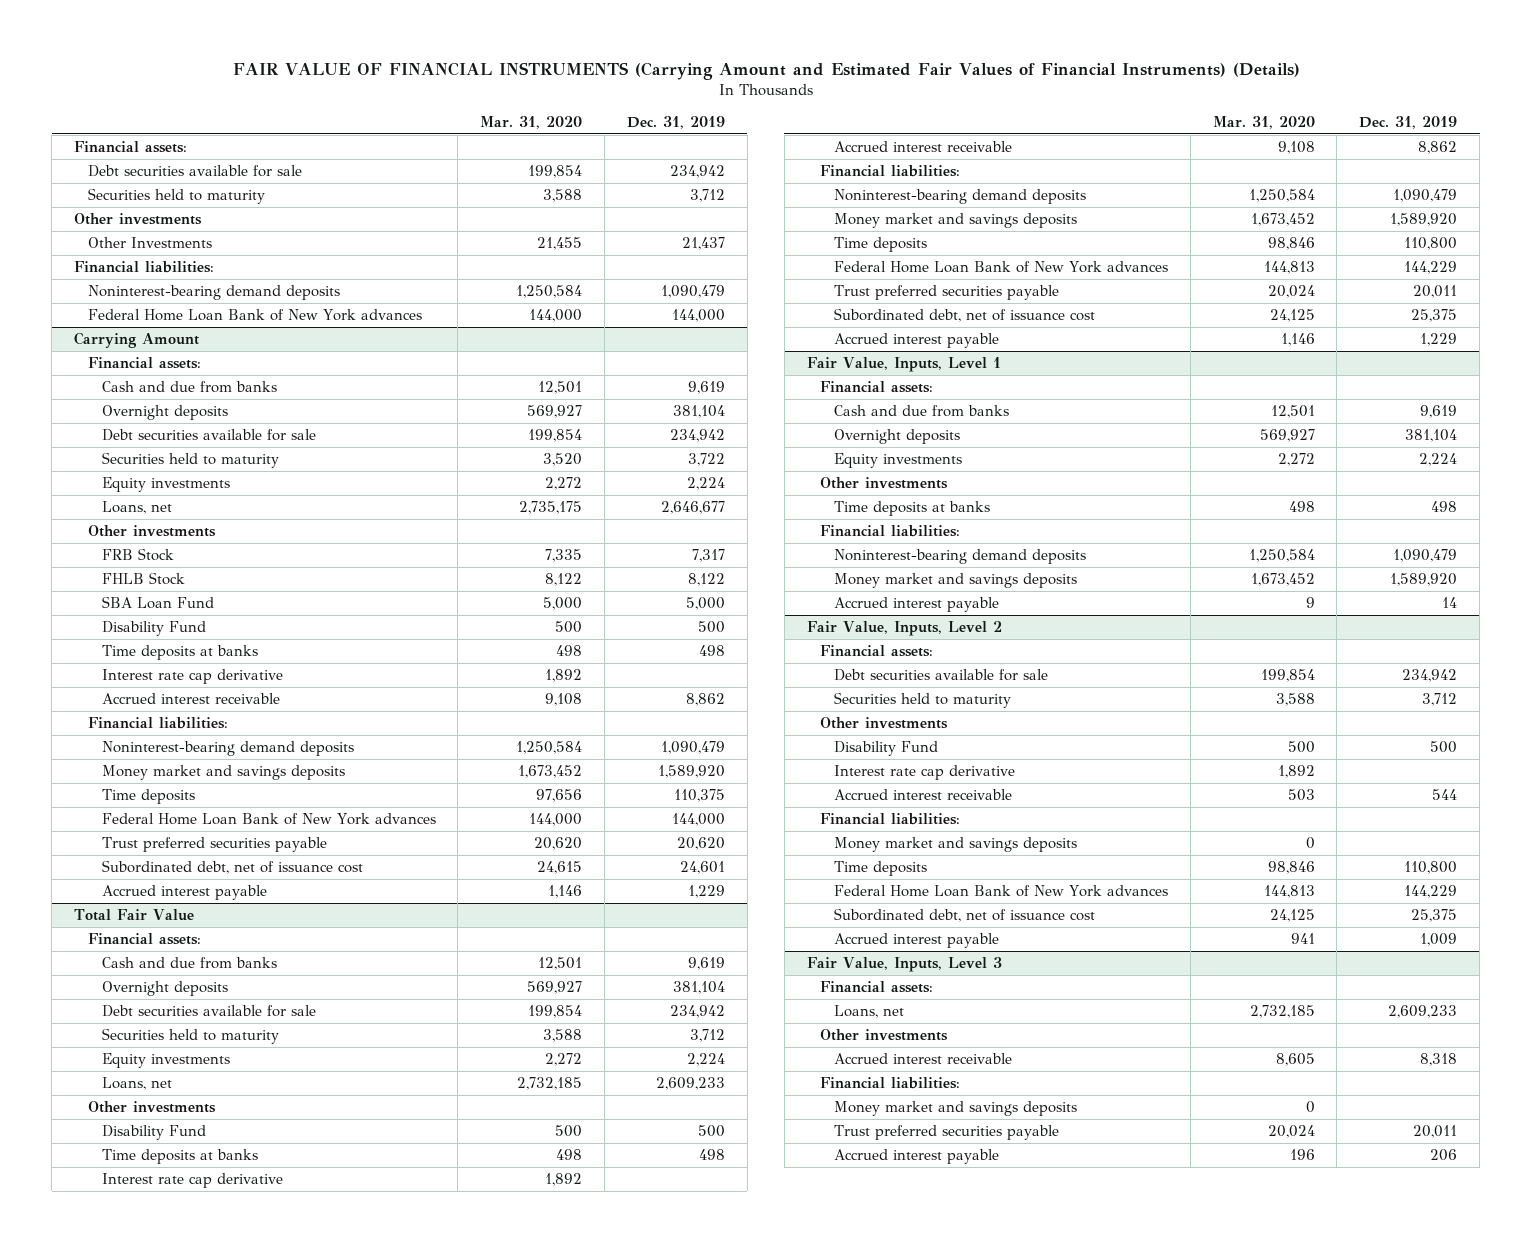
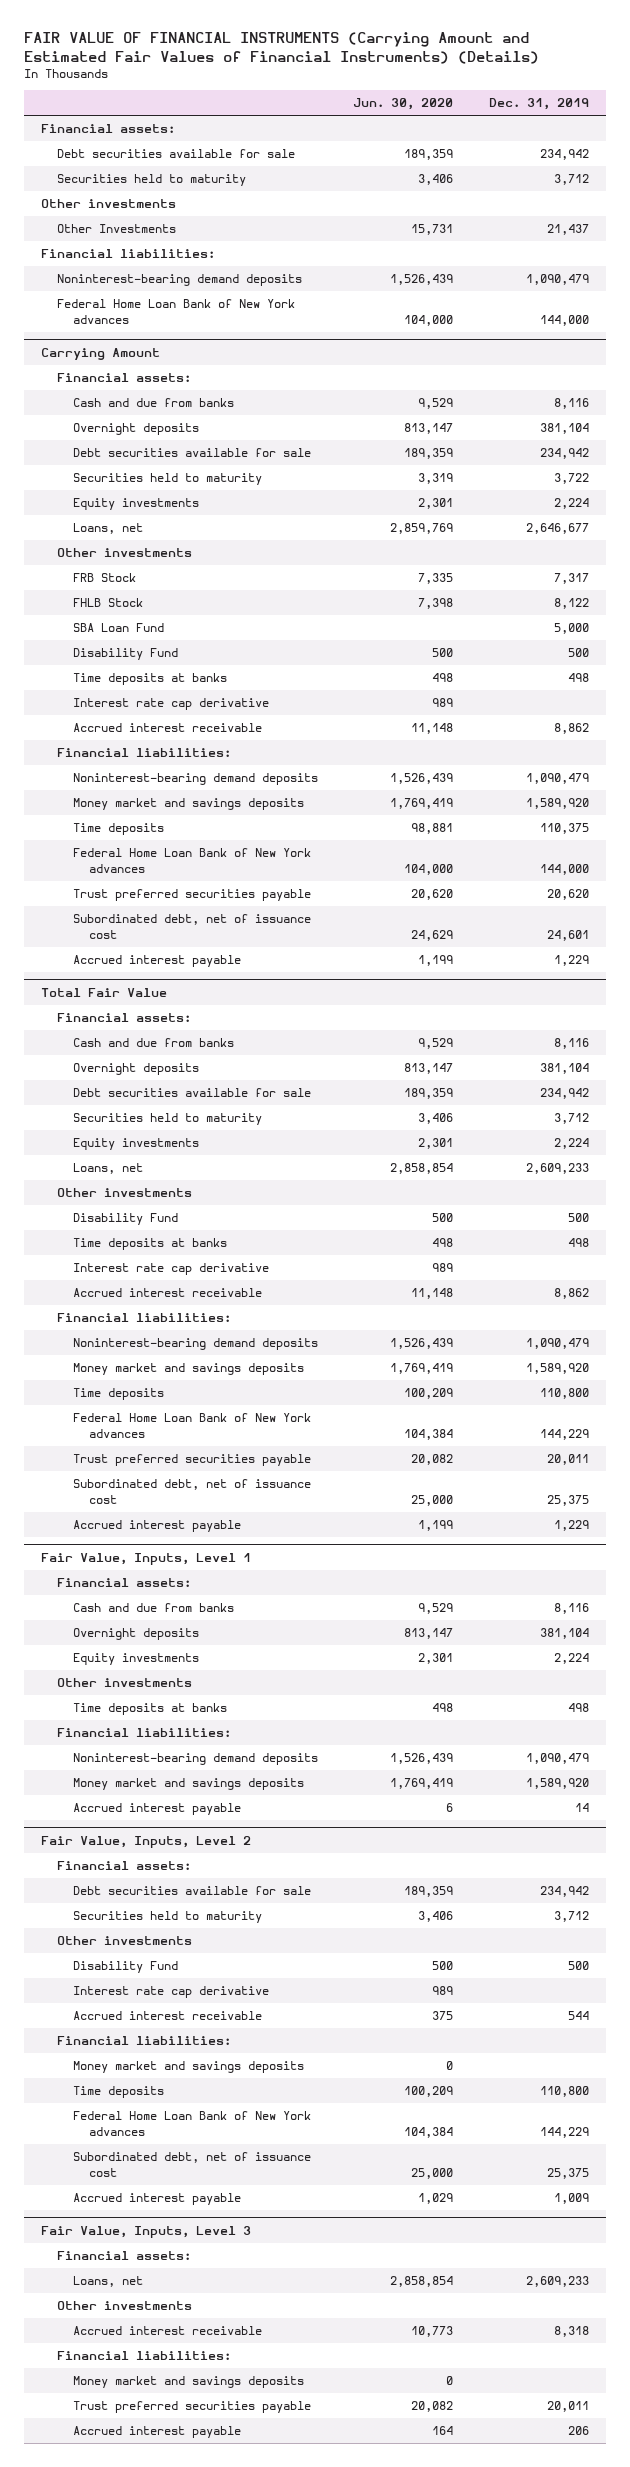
- | Mar. 31, 2020 | Dec. 31, 2019
+ | Jun. 30, 2020 | Dec. 31, 2019
@ Carrying Amount
- Cash and due from banks | 12,501 | 9,619
+ Cash and due from banks | 9,529 | 8,116
@ Total Fair Value
- Cash and due from banks | 12,501 | 9,619
+ Cash and due from banks | 9,529 | 8,116
@ Fair Value, Inputs, Level 1
- Cash and due from banks | 12,501 | 9,619
+ Cash and due from banks | 9,529 | 8,116

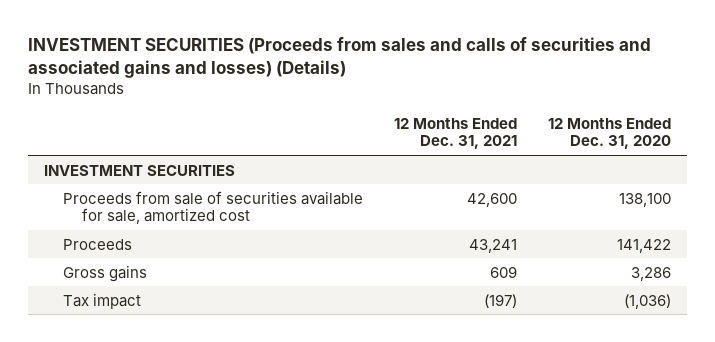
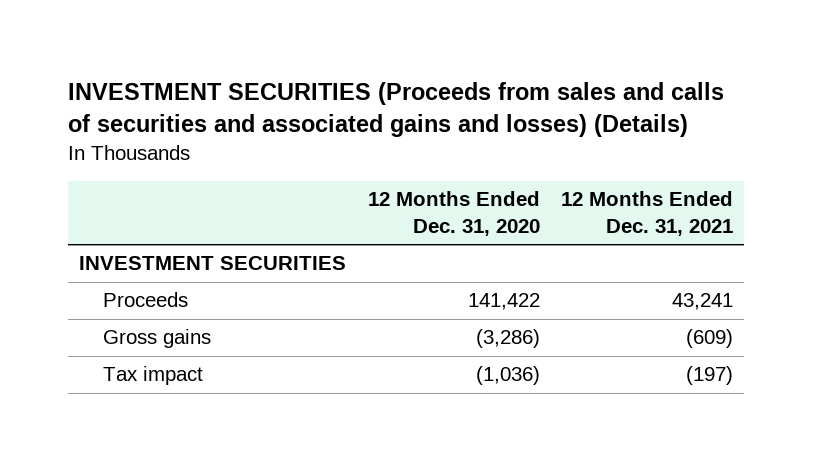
- | 12 Months Ended Dec. 31, 2021 | 12 Months Ended Dec. 31, 2020
+ | 12 Months Ended Dec. 31, 2020 | 12 Months Ended Dec. 31, 2021
- Proceeds from sale of securities available for sale, amortized cost | 42,600 | 138,100
- Gross gains | 609 | 3,286
+ Gross gains | (3,286) | (609)

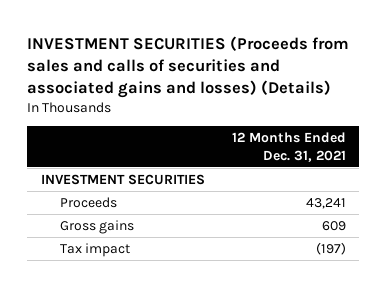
- | 12 Months Ended Dec. 31, 2020 | 12 Months Ended Dec. 31, 2021
+ | 12 Months Ended Dec. 31, 2021
- Gross gains | (3,286) | (609)
+ Gross gains | 609

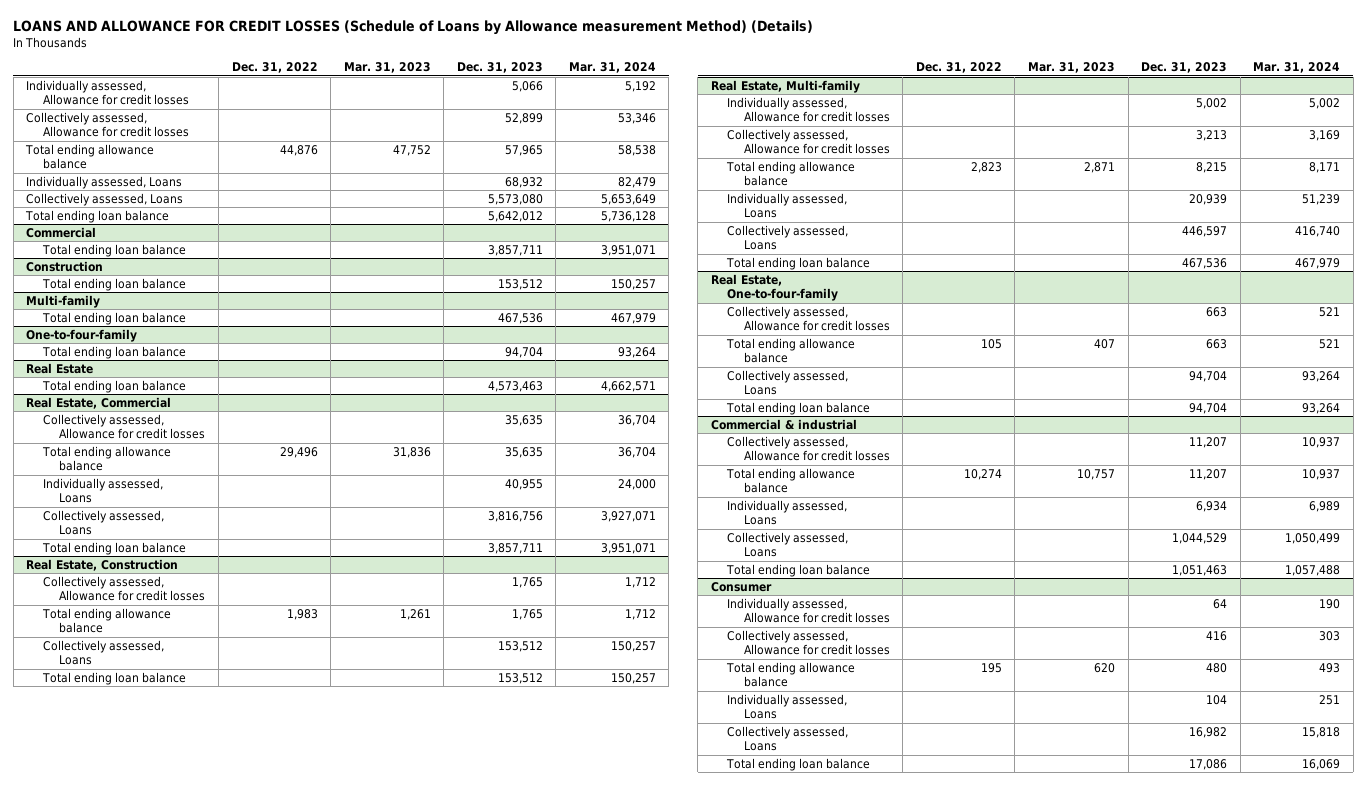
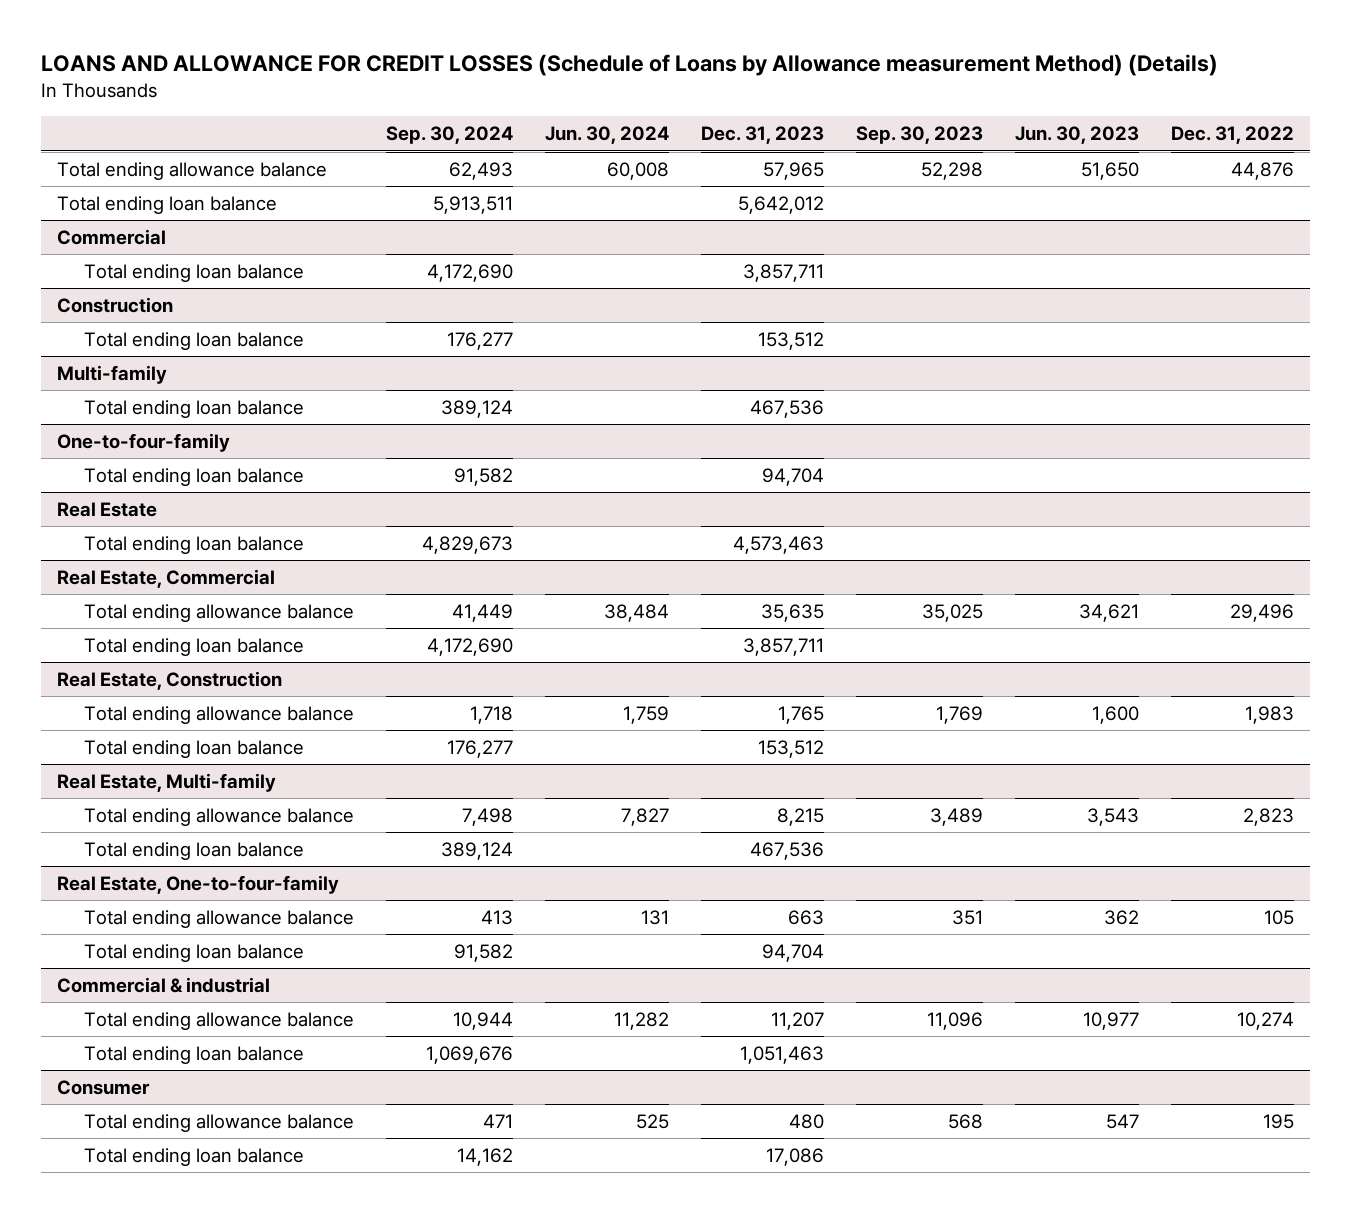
- | Dec. 31, 2022 | Mar. 31, 2023 | Dec. 31, 2023 | Mar. 31, 2024
+ | Sep. 30, 2024 | Jun. 30, 2024 | Dec. 31, 2023 | Sep. 30, 2023 | Jun. 30, 2023 | Dec. 31, 2022
- Individually assessed, Allowance for credit losses | | | 5,066 | 5,192
- Collectively assessed, Allowance for credit losses | | | 52,899 | 53,346
- Individually assessed, Loans | | | 68,932 | 82,479
- Collectively assessed, Loans | | | 5,573,080 | 5,653,649
@ Real Estate, Commercial
- Collectively assessed, Allowance for credit losses | | | 35,635 | 36,704
- Individually assessed, Loans | | | 40,955 | 24,000
- Collectively assessed, Loans | | | 3,816,756 | 3,927,071
@ Real Estate, Construction
- Collectively assessed, Allowance for credit losses | | | 1,765 | 1,712
- Collectively assessed, Loans | | | 153,512 | 150,257
@ Real Estate, Multi-family
- Individually assessed, Allowance for credit losses | | | 5,002 | 5,002
- Collectively assessed, Allowance for credit losses | | | 3,213 | 3,169
- Individually assessed, Loans | | | 20,939 | 51,239
- Collectively assessed, Loans | | | 446,597 | 416,740
@ Real Estate, One-to-four-family
- Collectively assessed, Allowance for credit losses | | | 663 | 521
- Collectively assessed, Loans | | | 94,704 | 93,264
@ Commercial & industrial
- Collectively assessed, Allowance for credit losses | | | 11,207 | 10,937
- Individually assessed, Loans | | | 6,934 | 6,989
- Collectively assessed, Loans | | | 1,044,529 | 1,050,499
@ Consumer
- Individually assessed, Allowance for credit losses | | | 64 | 190
- Collectively assessed, Allowance for credit losses | | | 416 | 303
- Individually assessed, Loans | | | 104 | 251
- Collectively assessed, Loans | | | 16,982 | 15,818

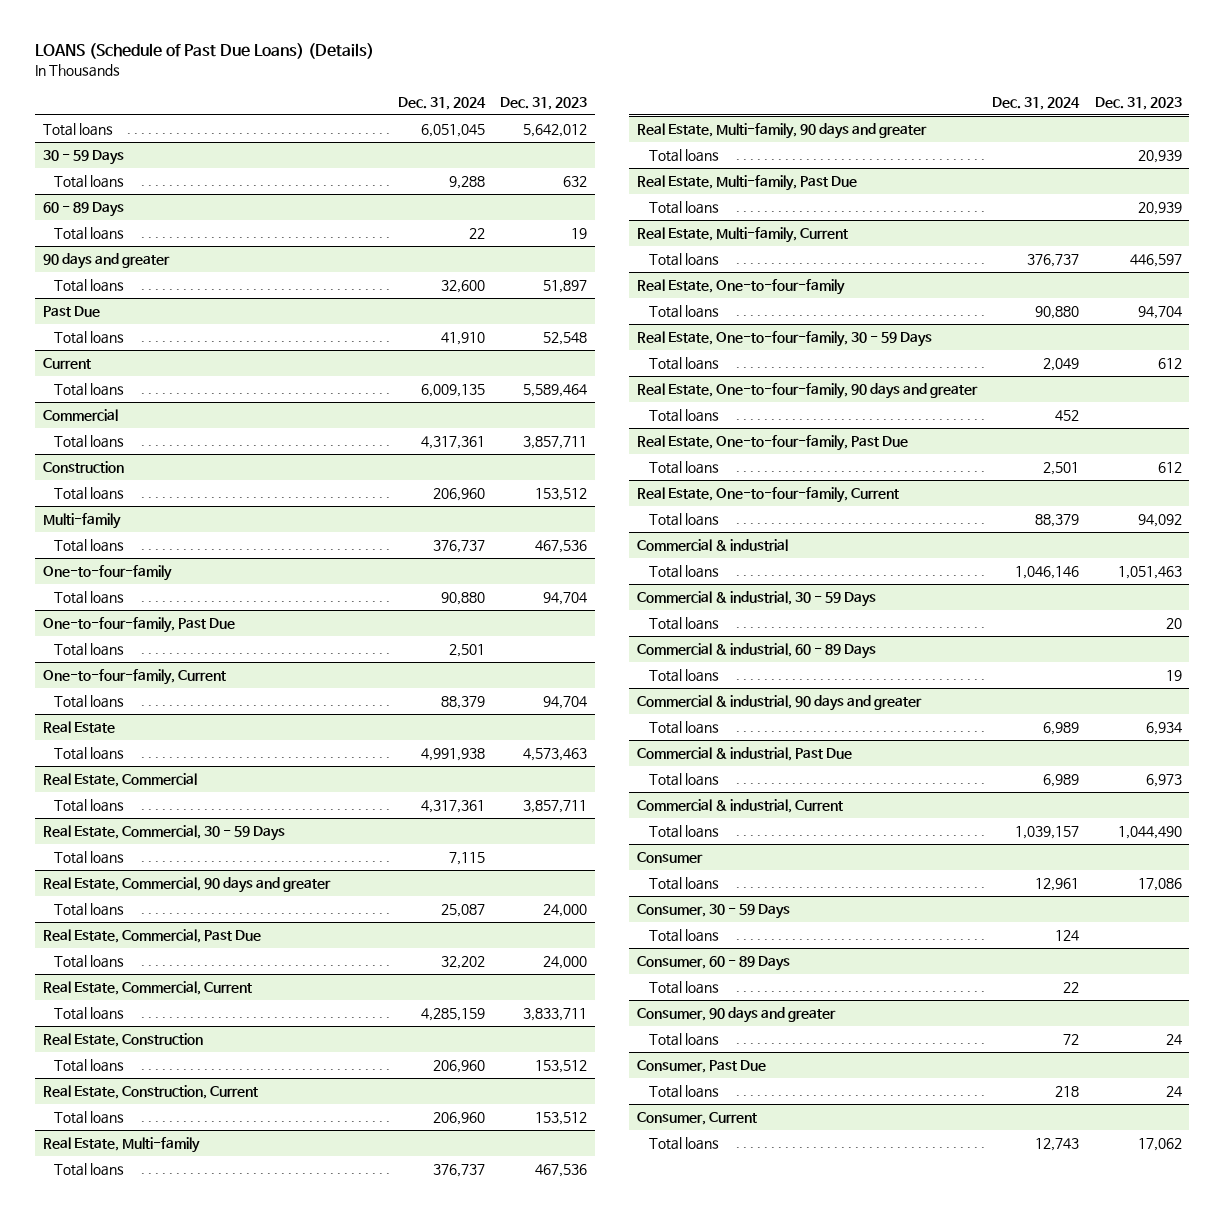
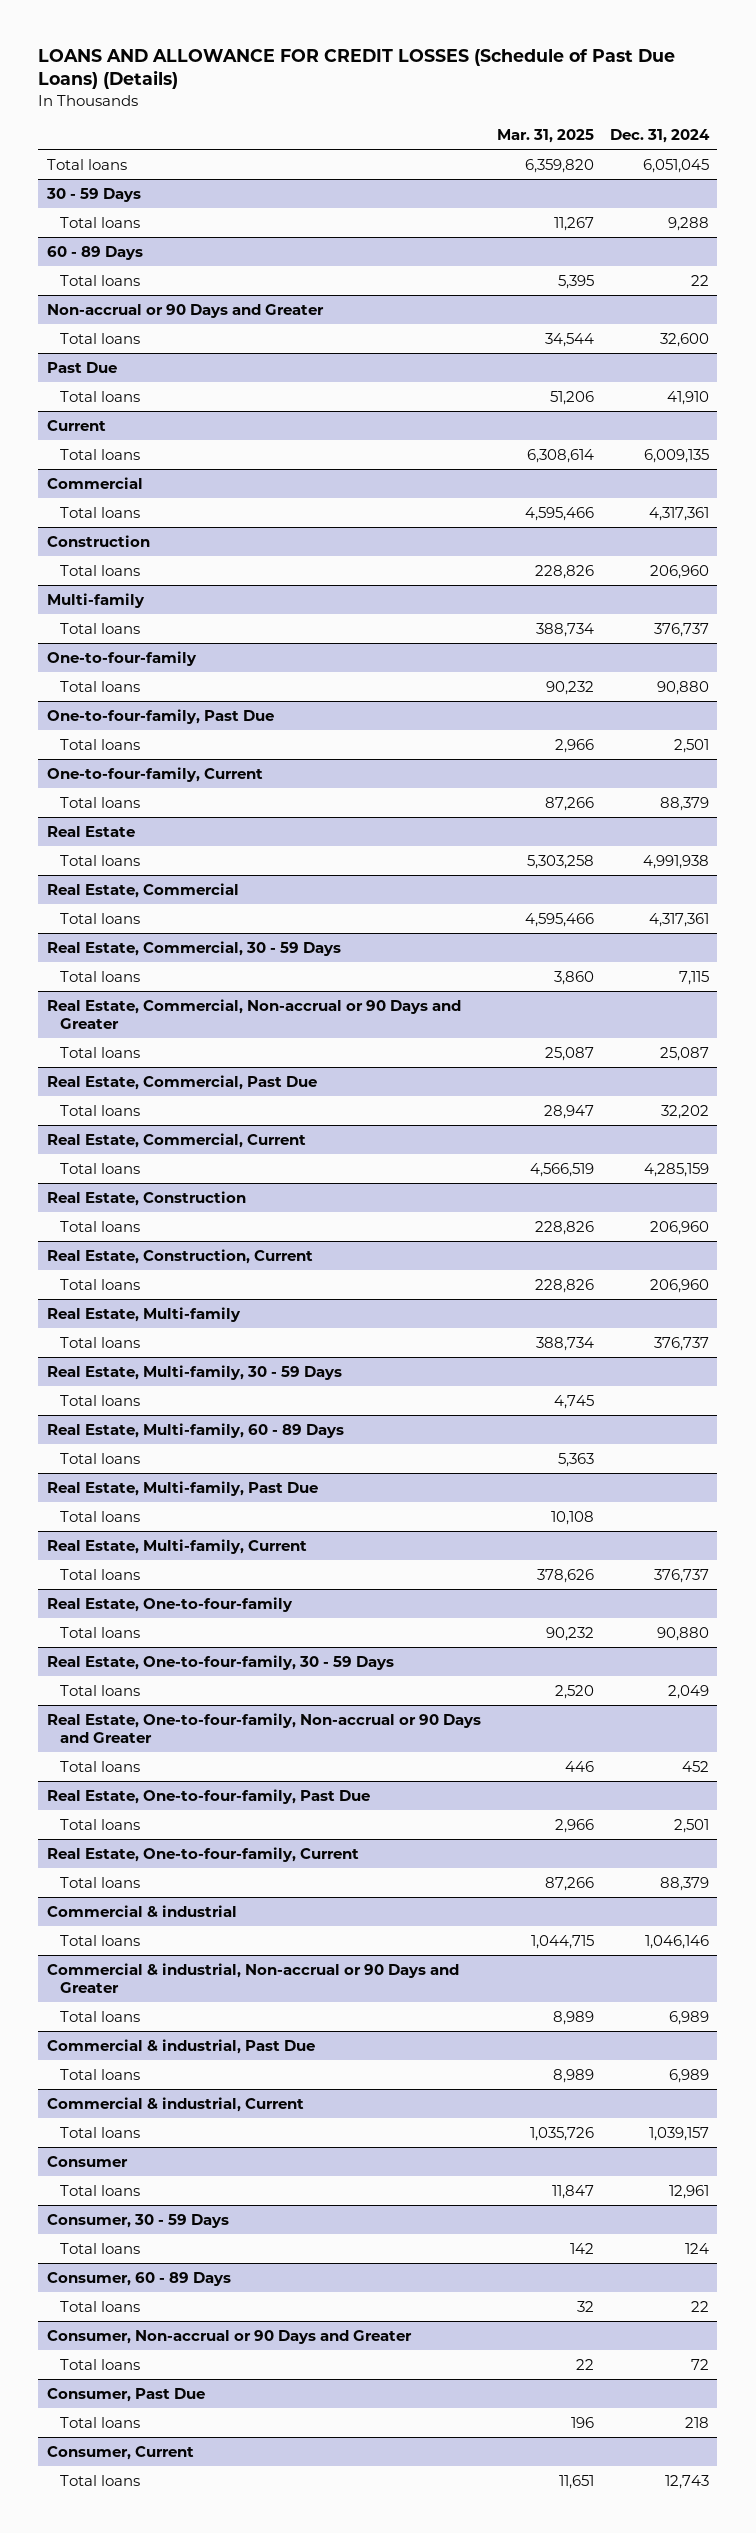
- LOANS (Schedule of Past Due Loans) (Details)
+ LOANS AND ALLOWANCE FOR CREDIT LOSSES (Schedule of Past Due Loans) (Details)
- | Dec. 31, 2024 | Dec. 31, 2023
+ | Mar. 31, 2025 | Dec. 31, 2024
- 90 days and greater
+ Non-accrual or 90 Days and Greater
- Real Estate, Commercial, 90 days and greater
+ Real Estate, Commercial, Non-accrual or 90 Days and Greater
- Real Estate, Multi-family, 90 days and greater
+ Real Estate, Multi-family, 30 - 59 Days
+ Real Estate, Multi-family, 60 - 89 Days
+ Total loans | 5,363 |
- Real Estate, One-to-four-family, 90 days and greater
+ Real Estate, One-to-four-family, Non-accrual or 90 Days and Greater
- Commercial & industrial, 30 - 59 Days
- Total loans | | 20
- Commercial & industrial, 60 - 89 Days
- Total loans | | 19
- Commercial & industrial, 90 days and greater
+ Commercial & industrial, Non-accrual or 90 Days and Greater
- Consumer, 90 days and greater
+ Consumer, Non-accrual or 90 Days and Greater

